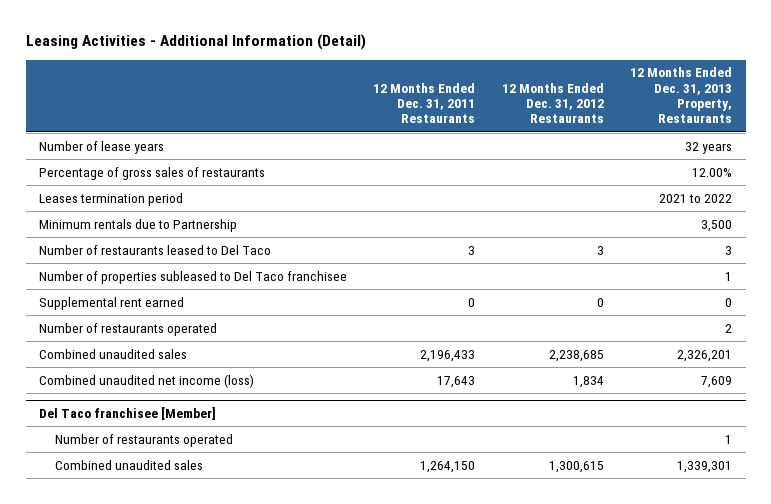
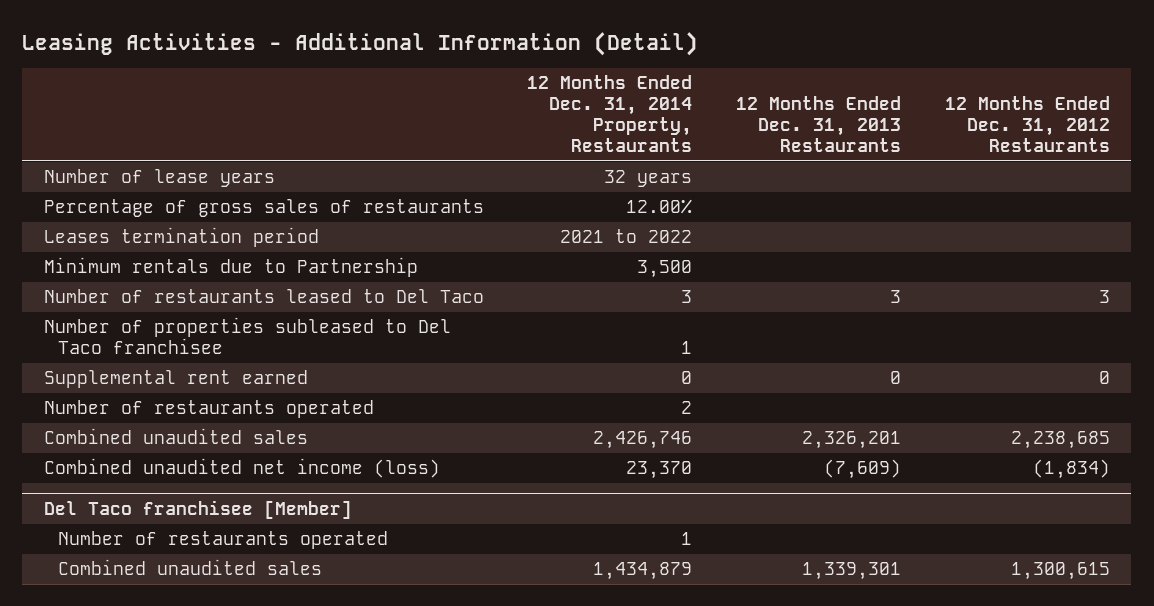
- | 12 Months Ended Dec. 31, 2011 Restaurants | 12 Months Ended Dec. 31, 2012 Restaurants | 12 Months Ended Dec. 31, 2013 Property, Restaurants
+ | 12 Months Ended Dec. 31, 2014 Property, Restaurants | 12 Months Ended Dec. 31, 2013 Restaurants | 12 Months Ended Dec. 31, 2012 Restaurants
- Combined unaudited net income (loss) | 17,643 | 1,834 | 7,609
+ Combined unaudited net income (loss) | 23,370 | (7,609) | (1,834)

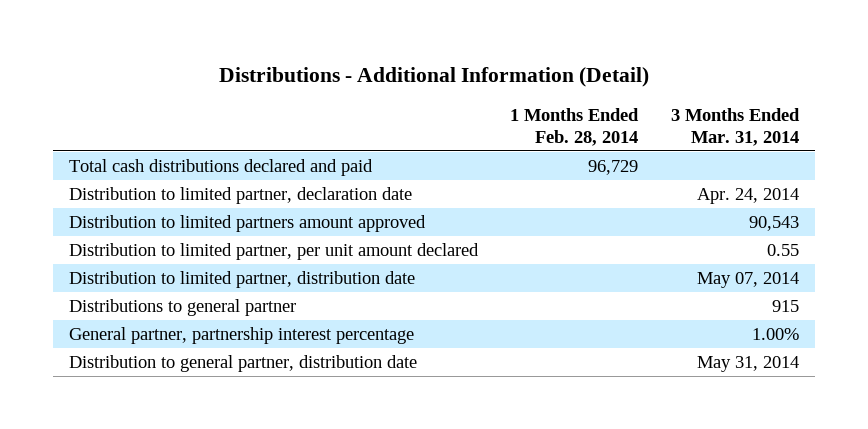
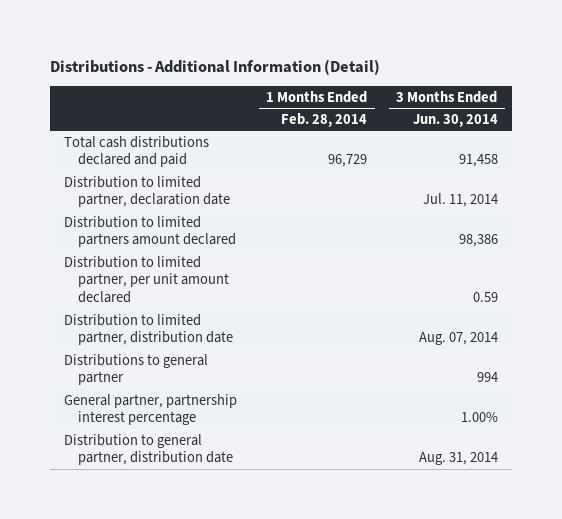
- | 1 Months Ended Feb. 28, 2014 | 3 Months Ended Mar. 31, 2014
+ | 1 Months Ended Feb. 28, 2014 | 3 Months Ended Jun. 30, 2014
- Distribution to limited partners amount approved | | 90,543
+ Distribution to limited partners amount declared | | 98,386

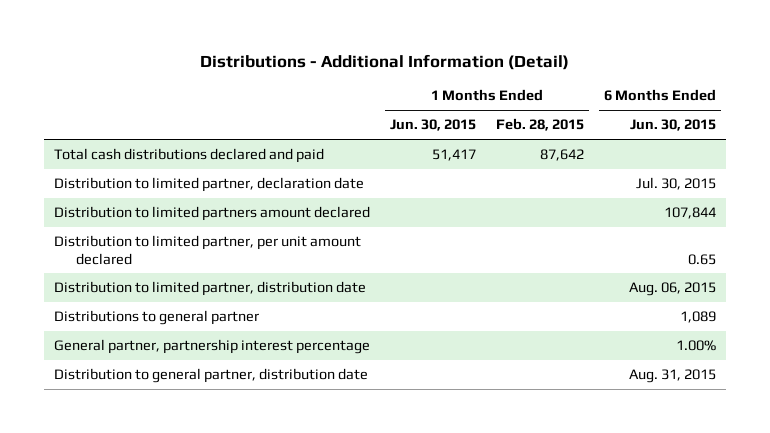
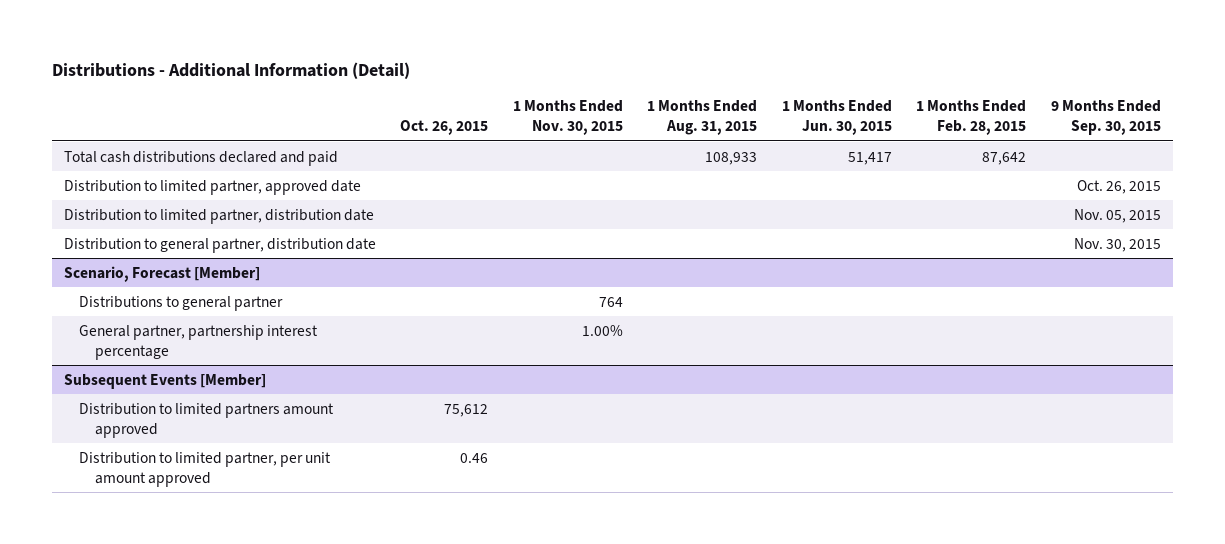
- | 1 Months Ended Jun. 30, 2015 | 1 Months Ended Feb. 28, 2015 | 6 Months Ended Jun. 30, 2015
+ | Oct. 26, 2015 | 1 Months Ended Nov. 30, 2015 | 1 Months Ended Aug. 31, 2015 | 1 Months Ended Jun. 30, 2015 | 1 Months Ended Feb. 28, 2015 | 9 Months Ended Sep. 30, 2015
- Distribution to limited partner, declaration date | | | Jul. 30, 2015
- Distribution to limited partners amount declared | | | 107,844
- Distribution to limited partner, per unit amount declared | | | 0.65
+ Distribution to limited partner, approved date | | | | | | Oct. 26, 2015
- Distributions to general partner | | | 1,089
- General partner, partnership interest percentage | | | 1.00%
+ Scenario, Forecast [Member]
+ Distributions to general partner | | 764 | | | |
+ General partner, partnership interest percentage | | 1.00% | | | |
+ Subsequent Events [Member]
+ Distribution to limited partners amount approved | 75,612 | | | | |
+ Distribution to limited partner, per unit amount approved | 0.46 | | | | |

